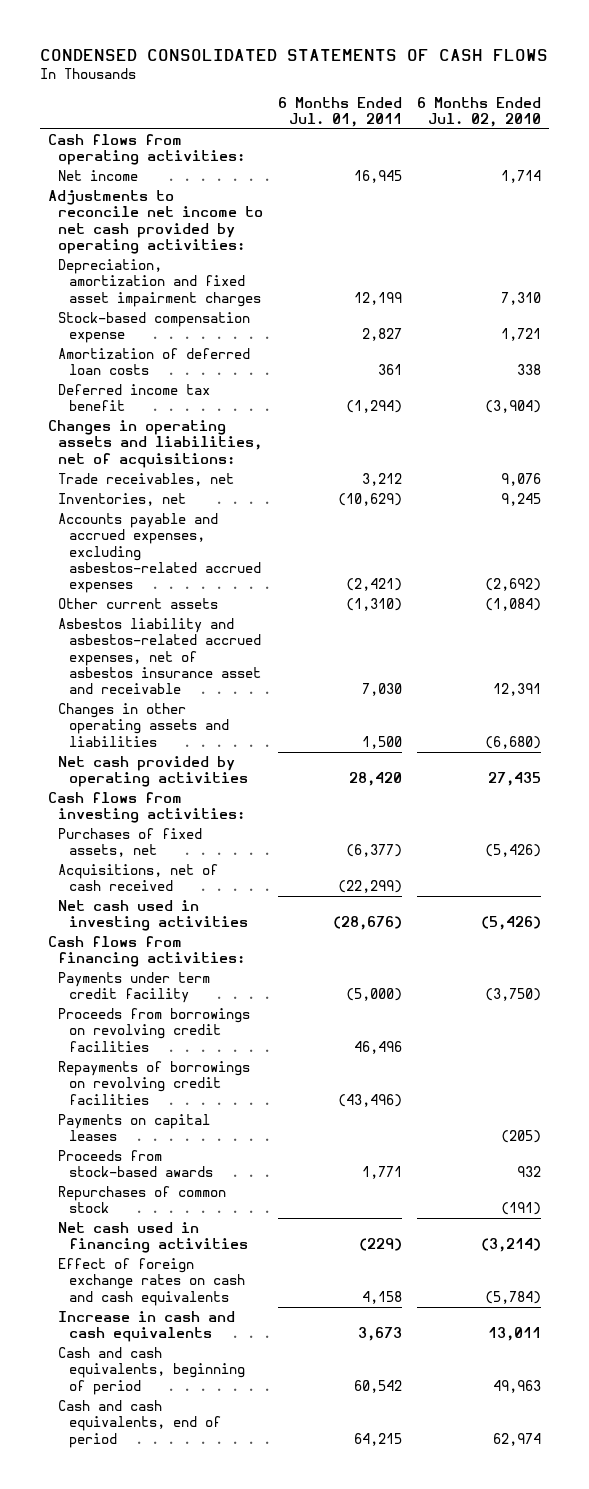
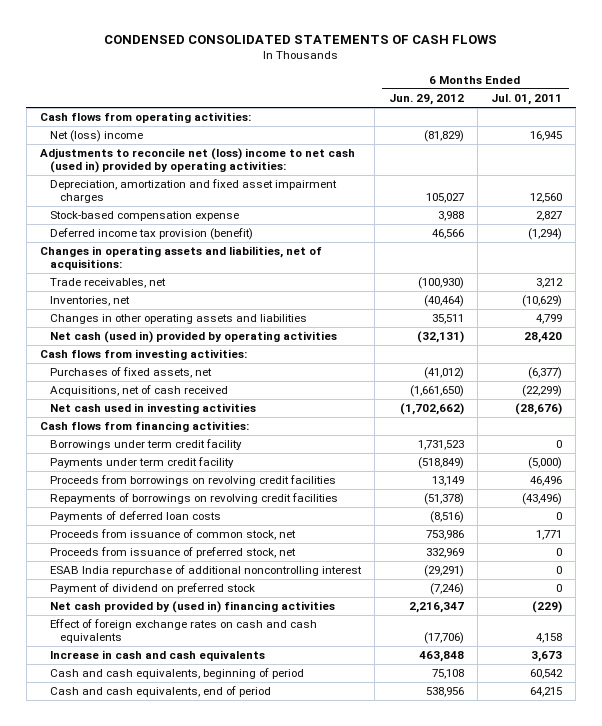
- | 6 Months Ended Jul. 01, 2011 | 6 Months Ended Jul. 02, 2010
+ | 6 Months Ended Jun. 29, 2012 | 6 Months Ended Jul. 01, 2011
- Net income | 16,945 | 1,714
- Adjustments to reconcile net income to net cash provided by operating activities:
- Depreciation, amortization and fixed asset impairment charges | 12,199 | 7,310
+ Net (loss) income | (81,829) | 16,945
+ Adjustments to reconcile net (loss) income to net cash (used in) provided by operating activities:
+ Depreciation, amortization and fixed asset impairment charges | 105,027 | 12,560
- Amortization of deferred loan costs | 361 | 338
- Deferred income tax benefit | (1,294) | (3,904)
+ Deferred income tax provision (benefit) | 46,566 | (1,294)
- Accounts payable and accrued expenses, excluding asbestos-related accrued expenses | (2,421) | (2,692)
- Other current assets | (1,310) | (1,084)
- Asbestos liability and asbestos-related accrued expenses, net of asbestos insurance asset and receivable | 7,030 | 12,391
- Changes in other operating assets and liabilities | 1,500 | (6,680)
- Net cash provided by operating activities | 28,420 | 27,435
+ Changes in other operating assets and liabilities | 35,511 | 4,799
+ Net cash (used in) provided by operating activities | (32,131) | 28,420
+ Borrowings under term credit facility | 1,731,523 | 0
- Payments on capital leases | | (205)
- Proceeds from stock-based awards | 1,771 | 932
- Repurchases of common stock | | (191)
- Net cash used in financing activities | (229) | (3,214)
+ Payments of deferred loan costs | (8,516) | 0
+ Proceeds from issuance of common stock, net | 753,986 | 1,771
+ Proceeds from issuance of preferred stock, net | 332,969 | 0
+ ESAB India repurchase of additional noncontrolling interest | (29,291) | 0
+ Payment of dividend on preferred stock | (7,246) | 0
+ Net cash provided by (used in) financing activities | 2,216,347 | (229)

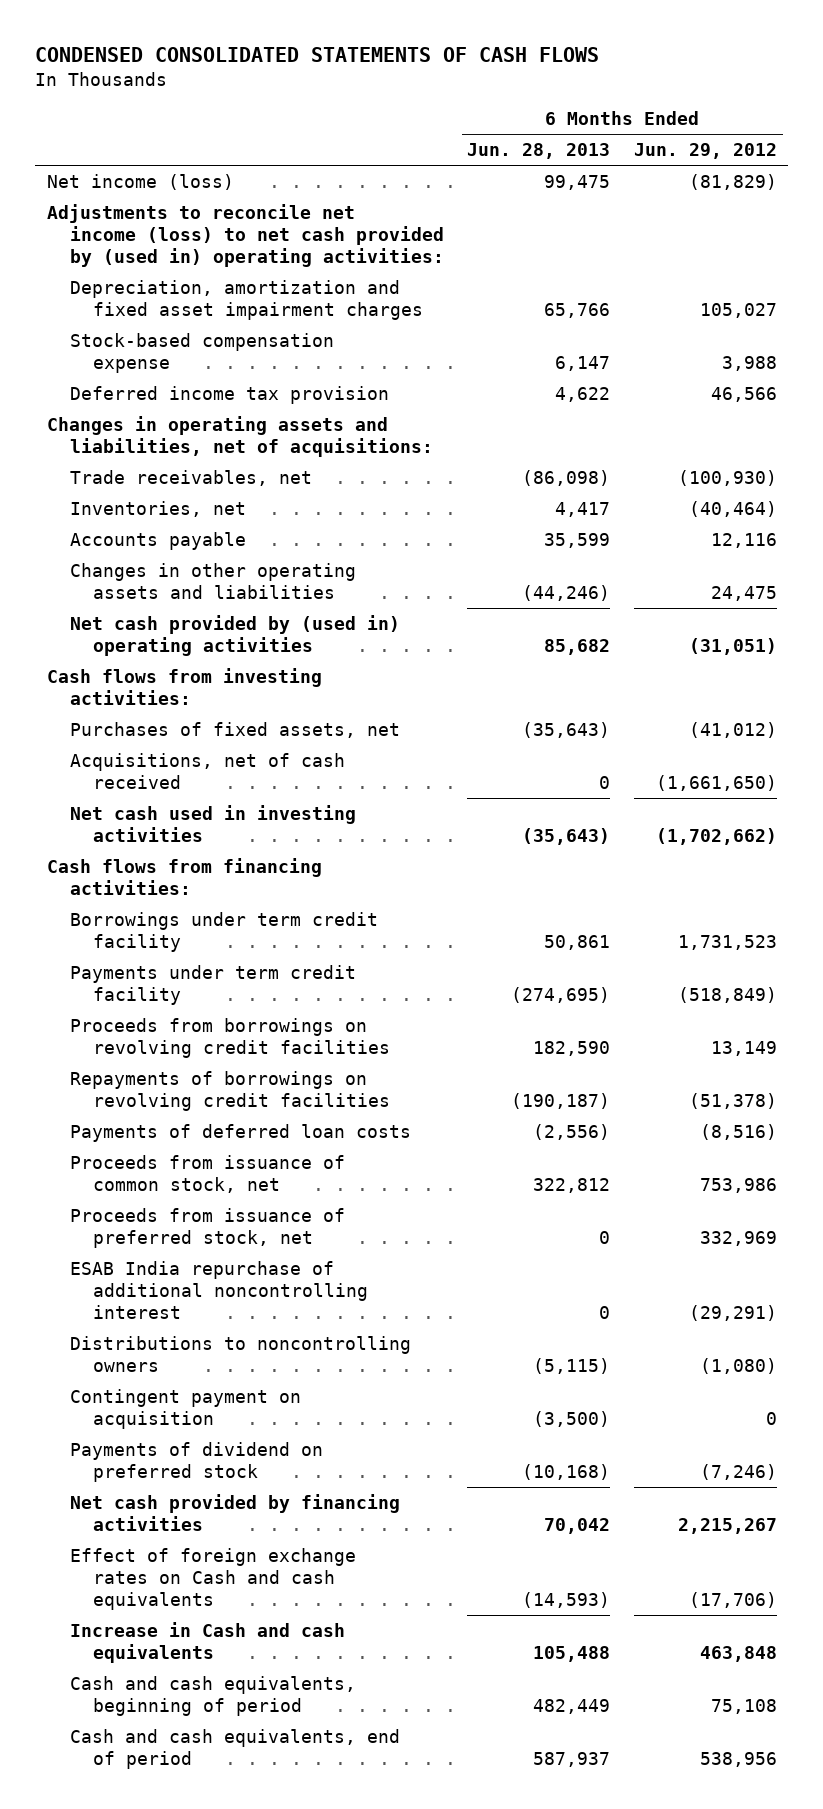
- | 6 Months Ended Jun. 29, 2012 | 6 Months Ended Jul. 01, 2011
+ | 6 Months Ended Jun. 28, 2013 | 6 Months Ended Jun. 29, 2012
- Cash flows from operating activities:
- Net (loss) income | (81,829) | 16,945
- Adjustments to reconcile net (loss) income to net cash (used in) provided by operating activities:
+ Net income (loss) | 99,475 | (81,829)
+ Adjustments to reconcile net income (loss) to net cash provided by (used in) operating activities:
- Deferred income tax provision (benefit) | 46,566 | (1,294)
+ Deferred income tax provision | 4,622 | 46,566
- Changes in other operating assets and liabilities | 35,511 | 4,799
- Net cash (used in) provided by operating activities | (32,131) | 28,420
+ Accounts payable | 35,599 | 12,116
+ Changes in other operating assets and liabilities | (44,246) | 24,475
+ Net cash provided by (used in) operating activities | 85,682 | (31,051)
- Payment of dividend on preferred stock | (7,246) | 0
- Net cash provided by (used in) financing activities | 2,216,347 | (229)
- Effect of foreign exchange rates on cash and cash equivalents | (17,706) | 4,158
- Increase in cash and cash equivalents | 463,848 | 3,673
+ Distributions to noncontrolling owners | (5,115) | (1,080)
+ Contingent payment on acquisition | (3,500) | 0
+ Payments of dividend on preferred stock | (10,168) | (7,246)
+ Net cash provided by financing activities | 70,042 | 2,215,267
+ Effect of foreign exchange rates on Cash and cash equivalents | (14,593) | (17,706)
+ Increase in Cash and cash equivalents | 105,488 | 463,848

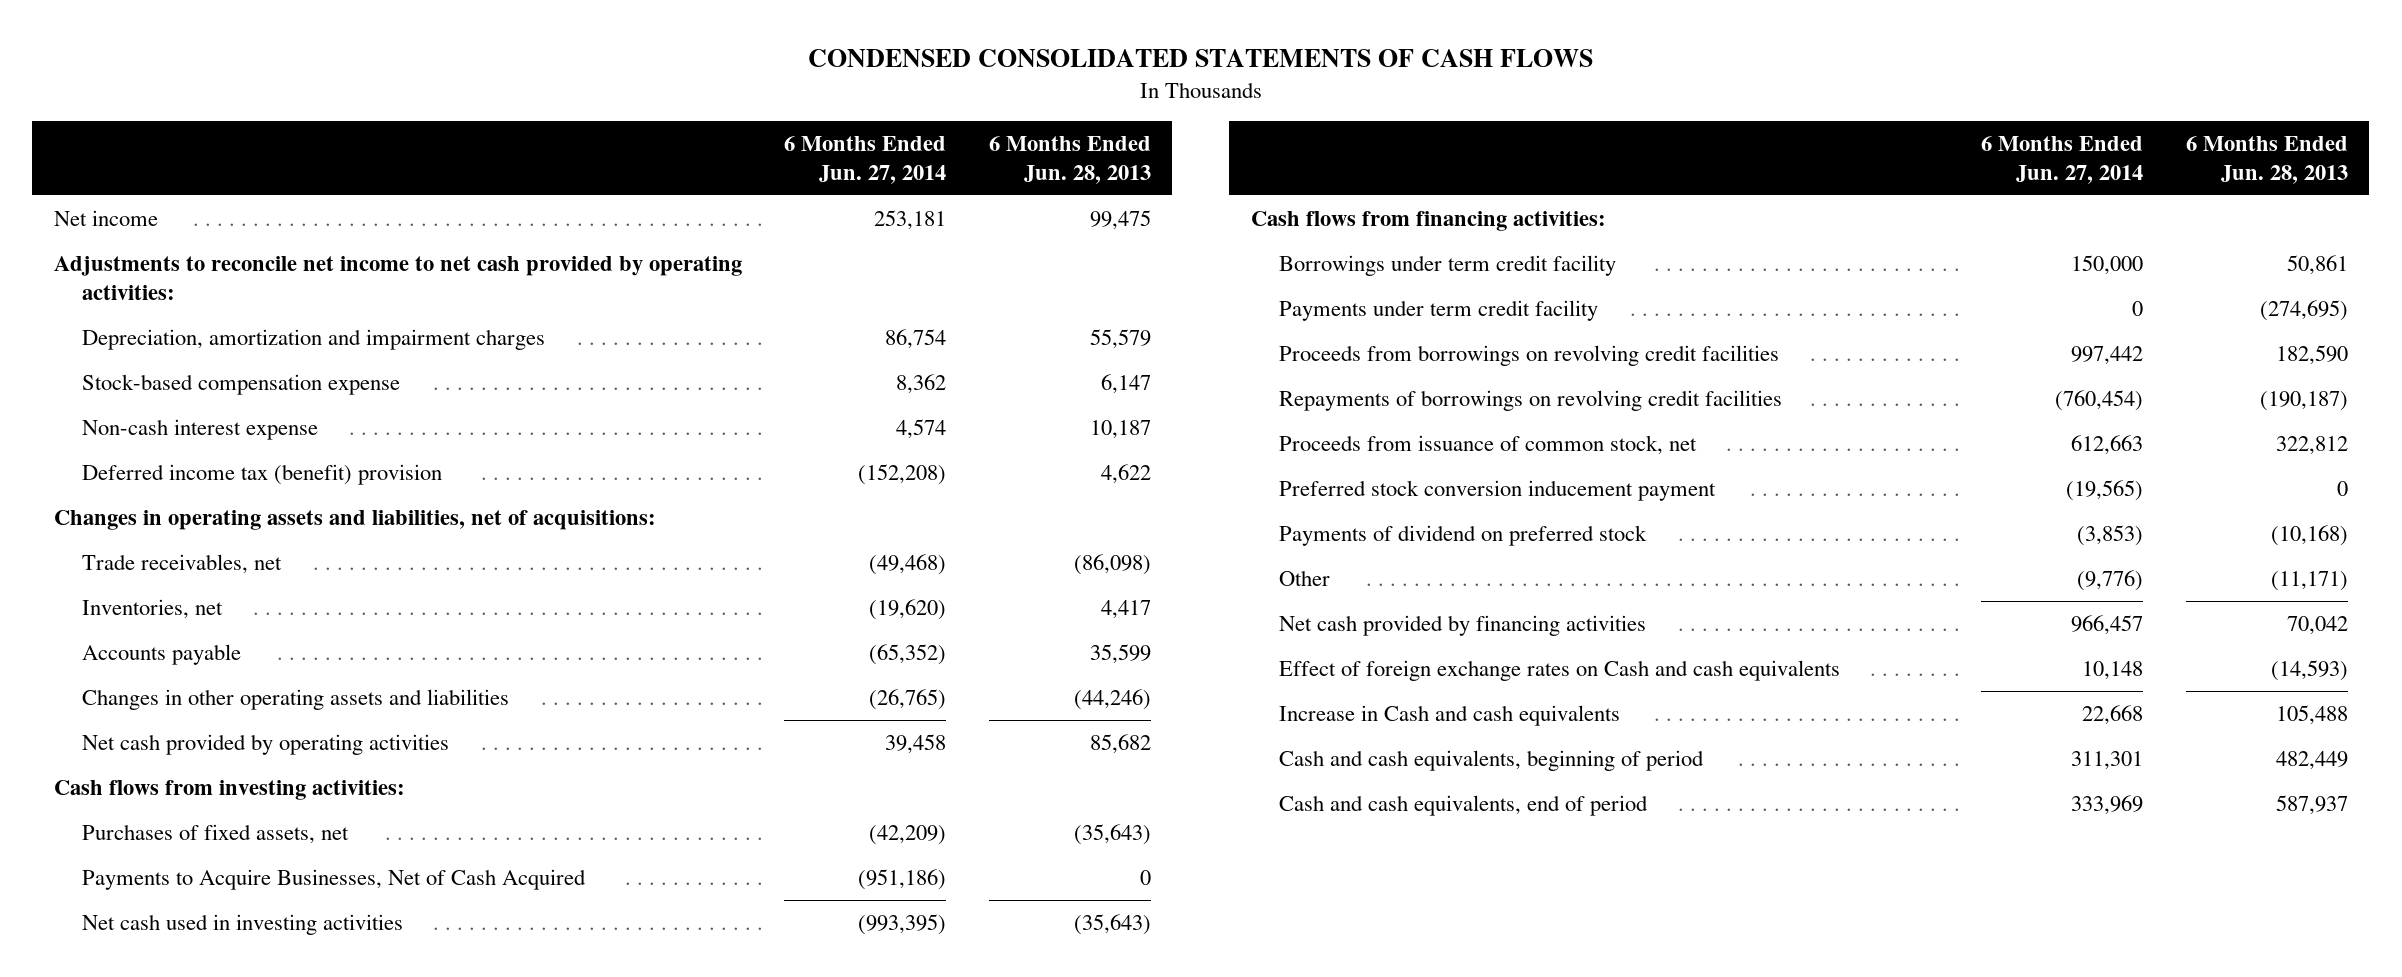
- | 6 Months Ended Jun. 28, 2013 | 6 Months Ended Jun. 29, 2012
+ | 6 Months Ended Jun. 27, 2014 | 6 Months Ended Jun. 28, 2013
- Net income (loss) | 99,475 | (81,829)
- Adjustments to reconcile net income (loss) to net cash provided by (used in) operating activities:
- Depreciation, amortization and fixed asset impairment charges | 65,766 | 105,027
+ Net income | 253,181 | 99,475
+ Adjustments to reconcile net income to net cash provided by operating activities:
+ Depreciation, amortization and impairment charges | 86,754 | 55,579
- Deferred income tax provision | 4,622 | 46,566
+ Non-cash interest expense | 4,574 | 10,187
+ Deferred income tax (benefit) provision | (152,208) | 4,622
- Net cash provided by (used in) operating activities | 85,682 | (31,051)
+ Net cash provided by operating activities | 39,458 | 85,682
- Acquisitions, net of cash received | 0 | (1,661,650)
+ Payments to Acquire Businesses, Net of Cash Acquired | (951,186) | 0
- Payments of deferred loan costs | (2,556) | (8,516)
- Proceeds from issuance of preferred stock, net | 0 | 332,969
- ESAB India repurchase of additional noncontrolling interest | 0 | (29,291)
- Distributions to noncontrolling owners | (5,115) | (1,080)
- Contingent payment on acquisition | (3,500) | 0
+ Preferred stock conversion inducement payment | (19,565) | 0
+ Other | (9,776) | (11,171)

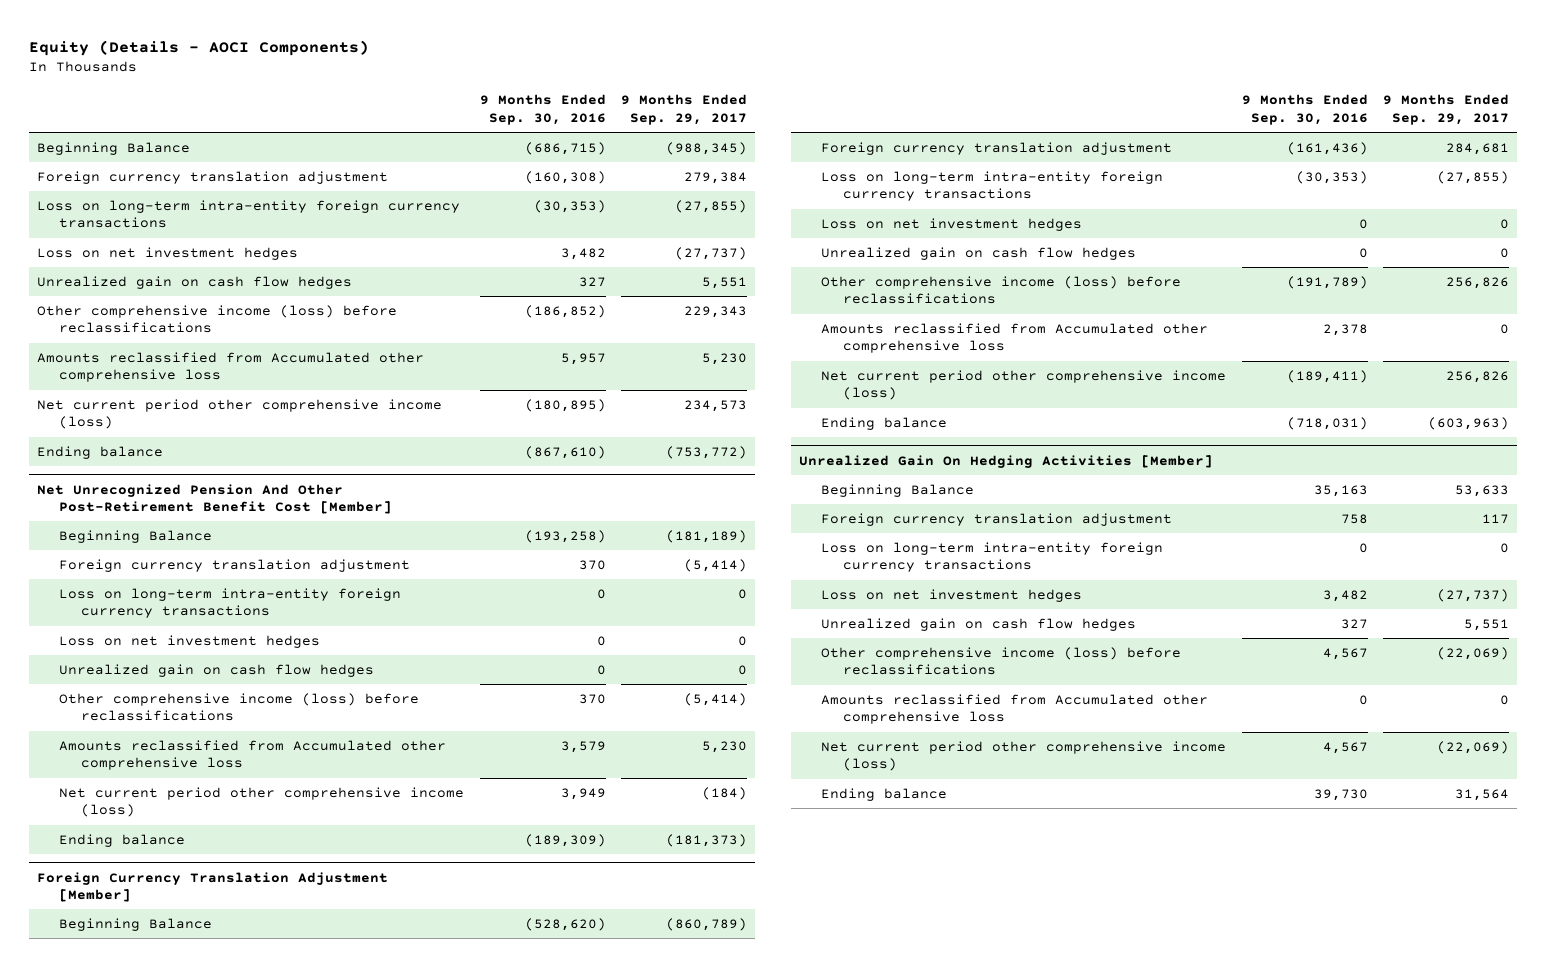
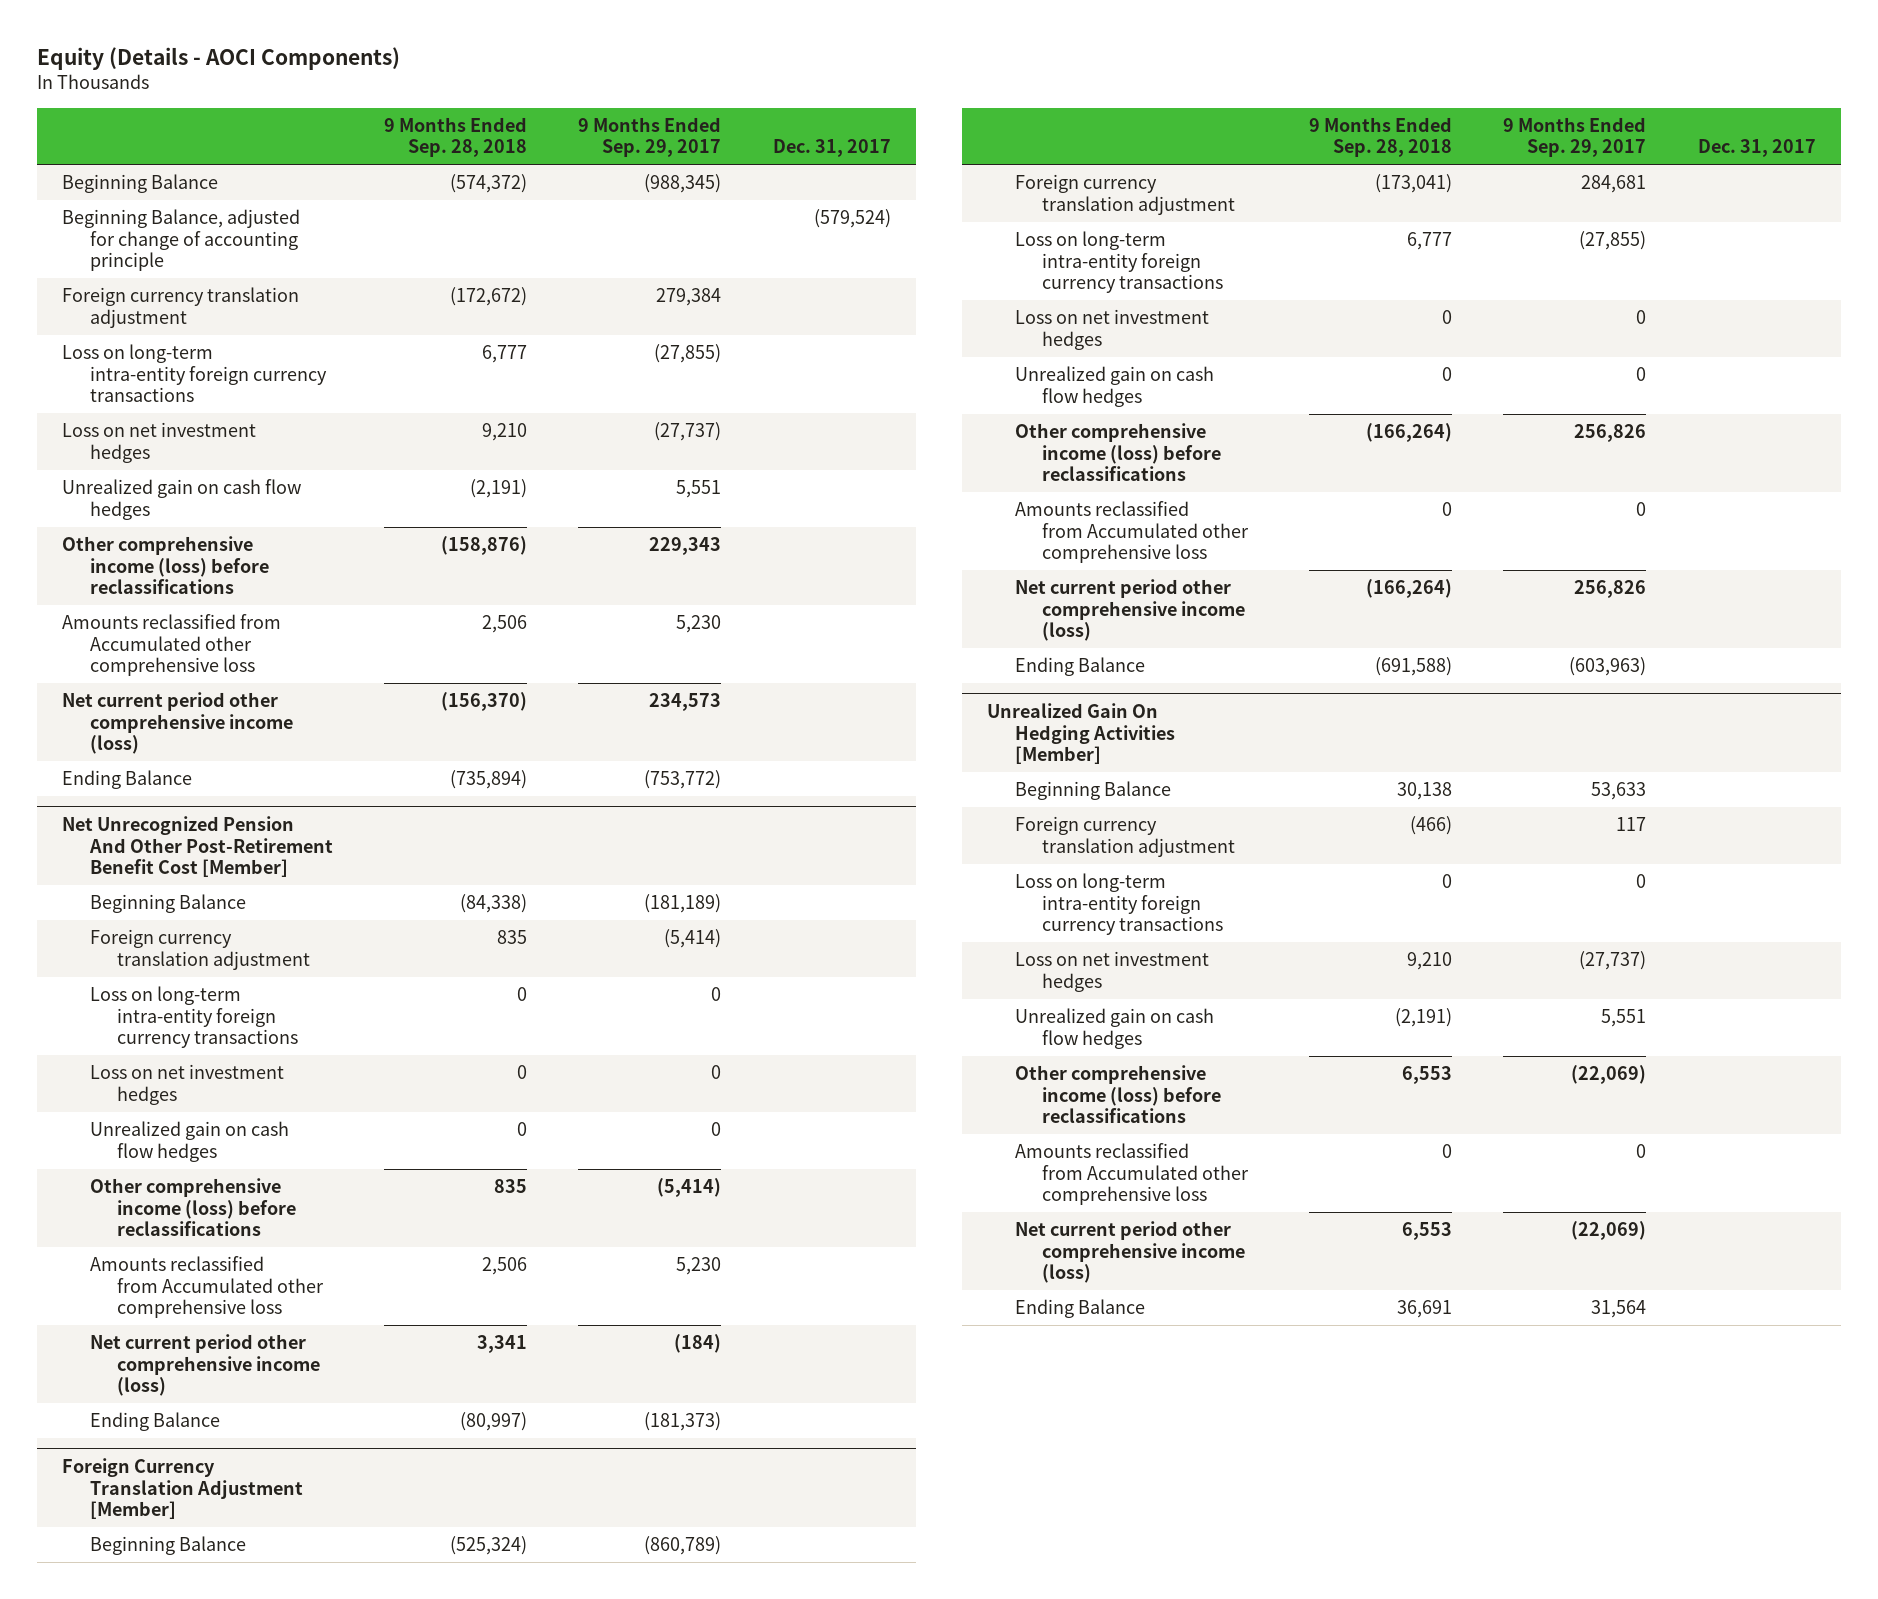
- | 9 Months Ended Sep. 30, 2016 | 9 Months Ended Sep. 29, 2017
+ | 9 Months Ended Sep. 28, 2018 | 9 Months Ended Sep. 29, 2017 | Dec. 31, 2017
+ Beginning Balance, adjusted for change of accounting principle | | | (579,524)
- Ending balance | (867,610) | (753,772)
+ Ending Balance | (735,894) | (753,772) |
@ Net Unrecognized Pension And Other Post-Retirement Benefit Cost [Member]
- Ending balance | (189,309) | (181,373)
+ Ending Balance | (80,997) | (181,373) |
@ Foreign Currency Translation Adjustment [Member]
- Ending balance | (718,031) | (603,963)
+ Ending Balance | (691,588) | (603,963) |
@ Unrealized Gain On Hedging Activities [Member]
- Ending balance | 39,730 | 31,564
+ Ending Balance | 36,691 | 31,564 |

